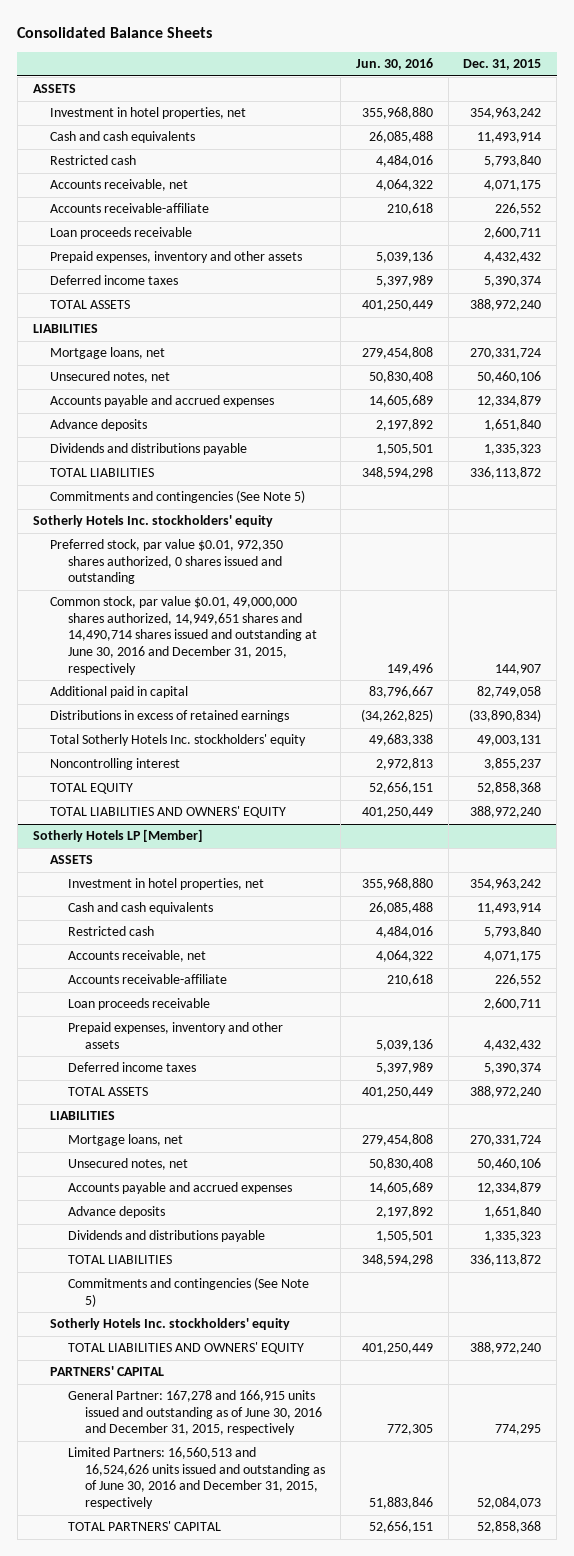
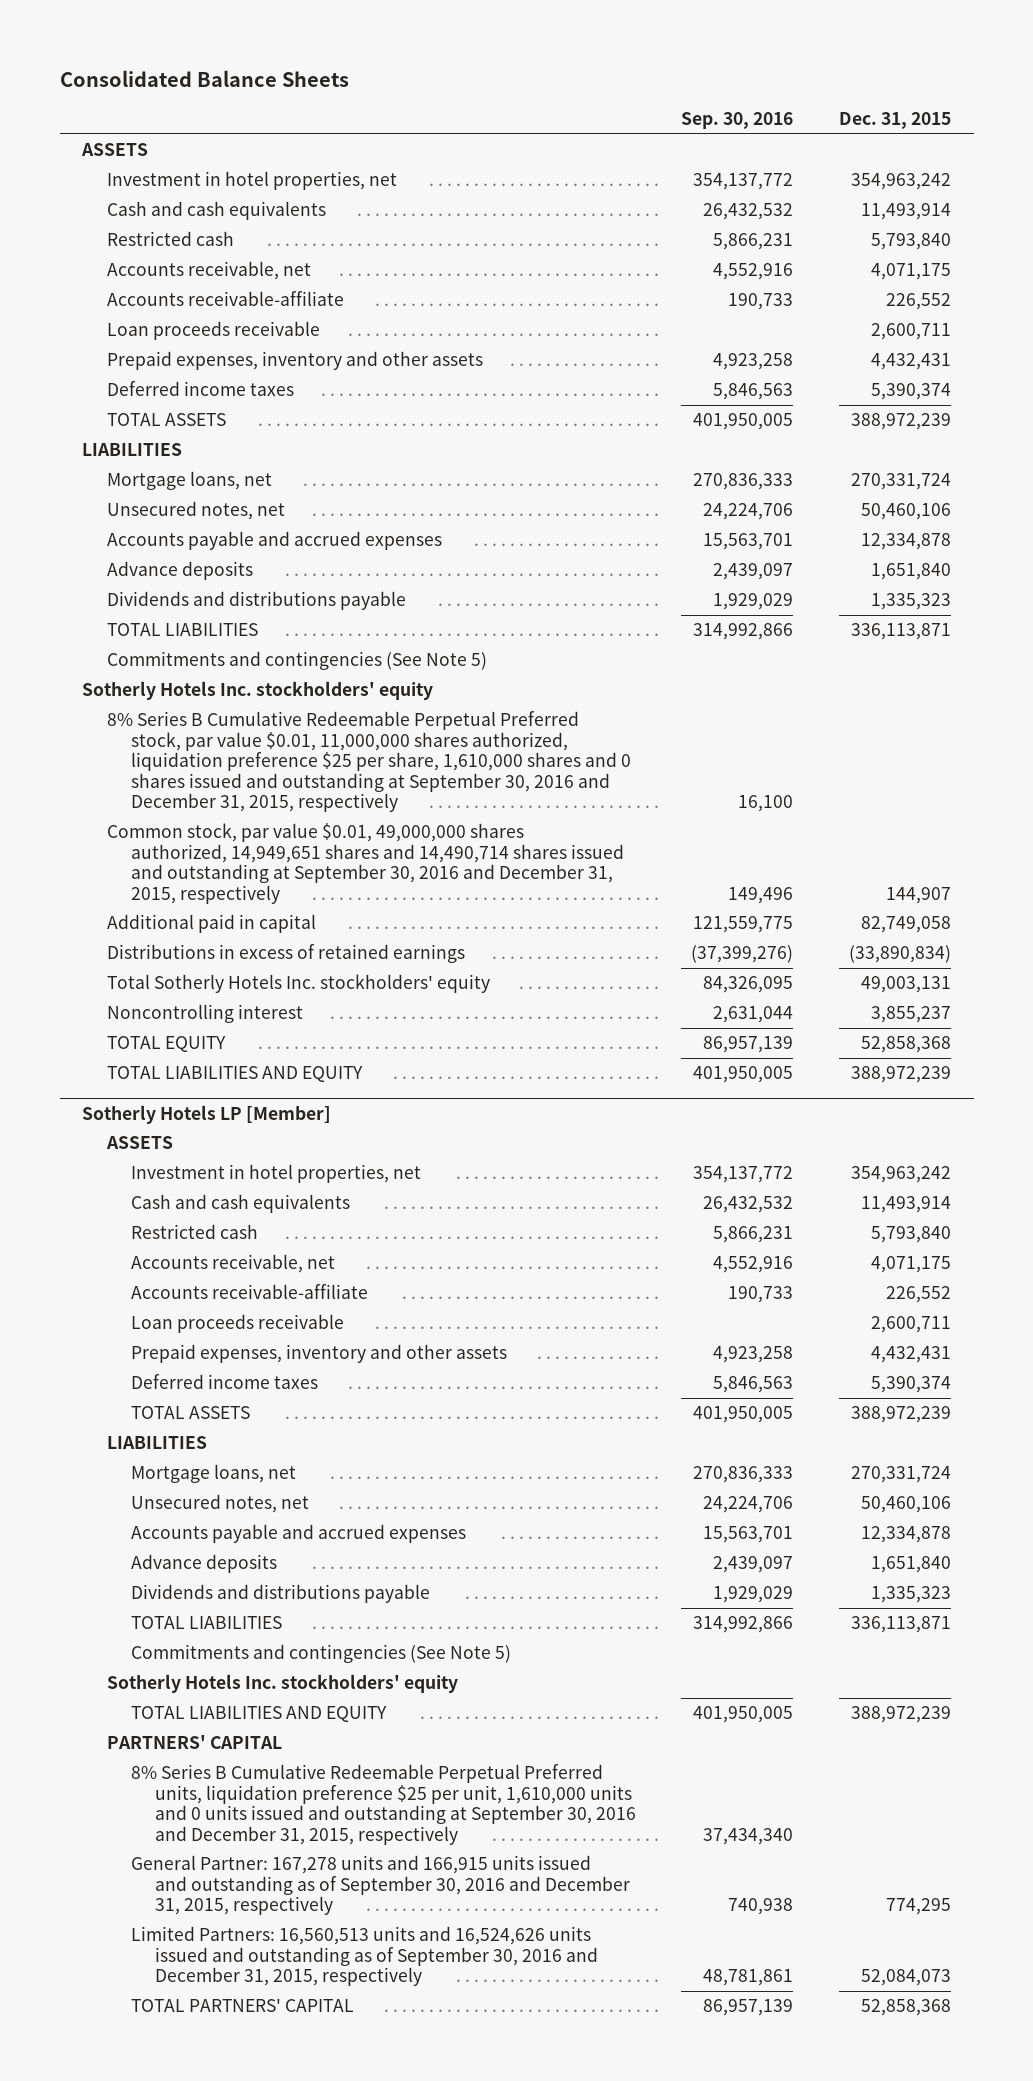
- | Jun. 30, 2016 | Dec. 31, 2015
+ | Sep. 30, 2016 | Dec. 31, 2015
- Prepaid expenses, inventory and other assets | 5,039,136 | 4,432,432
+ Prepaid expenses, inventory and other assets | 4,923,258 | 4,432,431
- TOTAL ASSETS | 401,250,449 | 388,972,240
+ TOTAL ASSETS | 401,950,005 | 388,972,239
- Accounts payable and accrued expenses | 14,605,689 | 12,334,879
+ Accounts payable and accrued expenses | 15,563,701 | 12,334,878
- TOTAL LIABILITIES | 348,594,298 | 336,113,872
+ TOTAL LIABILITIES | 314,992,866 | 336,113,871
- Preferred stock, par value $0.01, 972,350 shares authorized, 0 shares issued and outstanding
- Common stock, par value $0.01, 49,000,000 shares authorized, 14,949,651 shares and 14,490,714 shares issued and outstanding at June 30, 2016 and December 31, 2015, respectively | 149,496 | 144,907
+ 8% Series B Cumulative Redeemable Perpetual Preferred stock, par value $0.01, 11,000,000 shares authorized, liquidation preference $25 per share, 1,610,000 shares and 0 shares issued and outstanding at September 30, 2016 and December 31, 2015, respectively | 16,100 |
+ Common stock, par value $0.01, 49,000,000 shares authorized, 14,949,651 shares and 14,490,714 shares issued and outstanding at September 30, 2016 and December 31, 2015, respectively | 149,496 | 144,907
- TOTAL LIABILITIES AND OWNERS' EQUITY | 401,250,449 | 388,972,240
+ TOTAL LIABILITIES AND EQUITY | 401,950,005 | 388,972,239
@ Sotherly Hotels LP [Member]
- Prepaid expenses, inventory and other assets | 5,039,136 | 4,432,432
+ Prepaid expenses, inventory and other assets | 4,923,258 | 4,432,431
- TOTAL ASSETS | 401,250,449 | 388,972,240
+ TOTAL ASSETS | 401,950,005 | 388,972,239
- Accounts payable and accrued expenses | 14,605,689 | 12,334,879
+ Accounts payable and accrued expenses | 15,563,701 | 12,334,878
- TOTAL LIABILITIES | 348,594,298 | 336,113,872
+ TOTAL LIABILITIES | 314,992,866 | 336,113,871
- TOTAL LIABILITIES AND OWNERS' EQUITY | 401,250,449 | 388,972,240
+ TOTAL LIABILITIES AND EQUITY | 401,950,005 | 388,972,239
- General Partner: 167,278 and 166,915 units issued and outstanding as of June 30, 2016 and December 31, 2015, respectively | 772,305 | 774,295
- Limited Partners: 16,560,513 and 16,524,626 units issued and outstanding as of June 30, 2016 and December 31, 2015, respectively | 51,883,846 | 52,084,073
+ 8% Series B Cumulative Redeemable Perpetual Preferred units, liquidation preference $25 per unit, 1,610,000 units and 0 units issued and outstanding at September 30, 2016 and December 31, 2015, respectively | 37,434,340 |
+ General Partner: 167,278 units and 166,915 units issued and outstanding as of September 30, 2016 and December 31, 2015, respectively | 740,938 | 774,295
+ Limited Partners: 16,560,513 units and 16,524,626 units issued and outstanding as of September 30, 2016 and December 31, 2015, respectively | 48,781,861 | 52,084,073

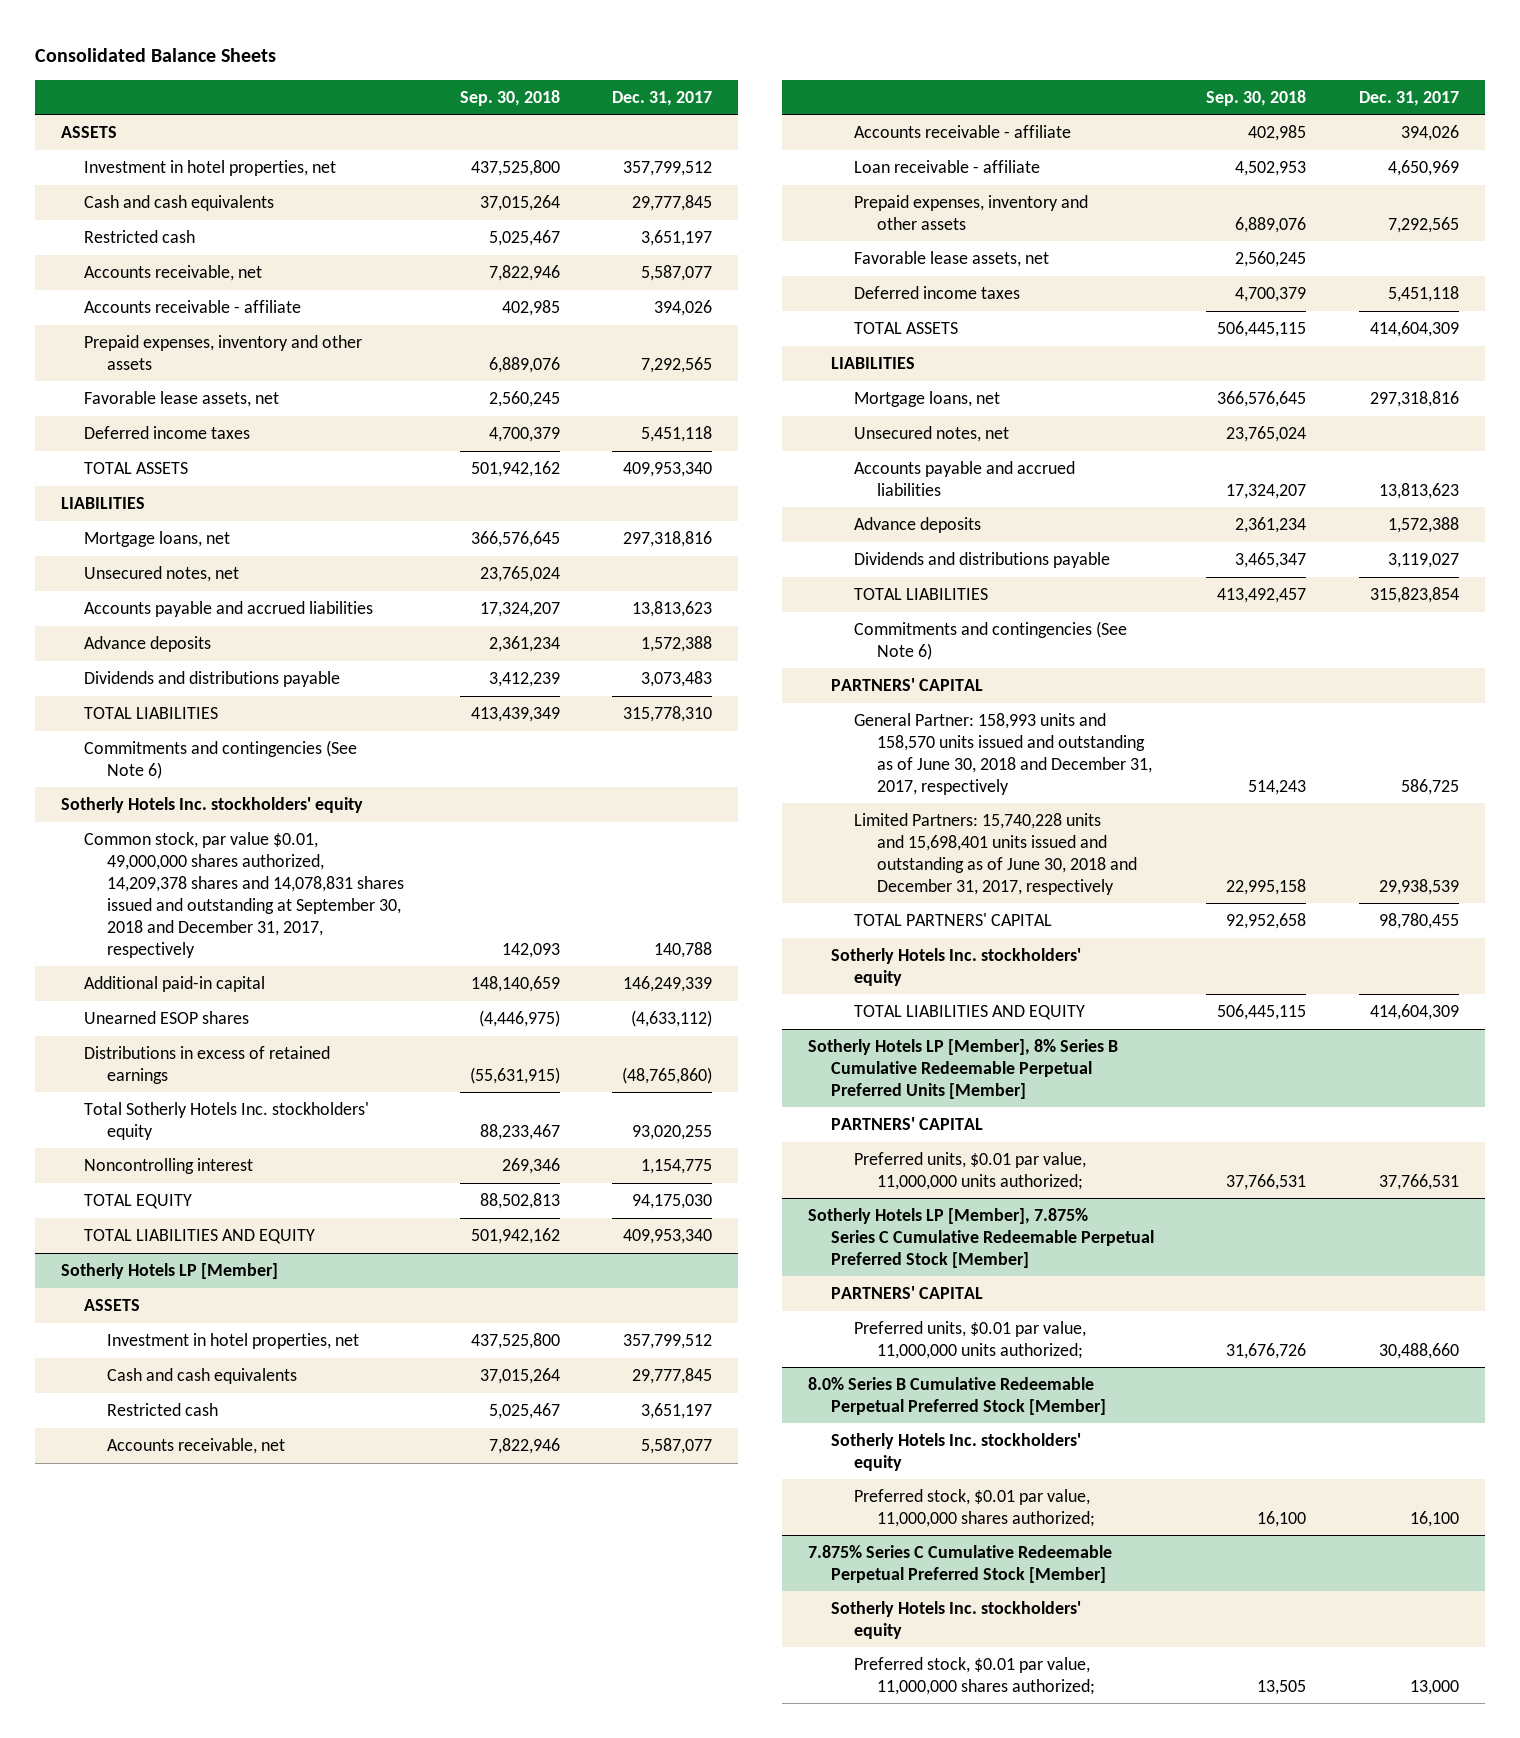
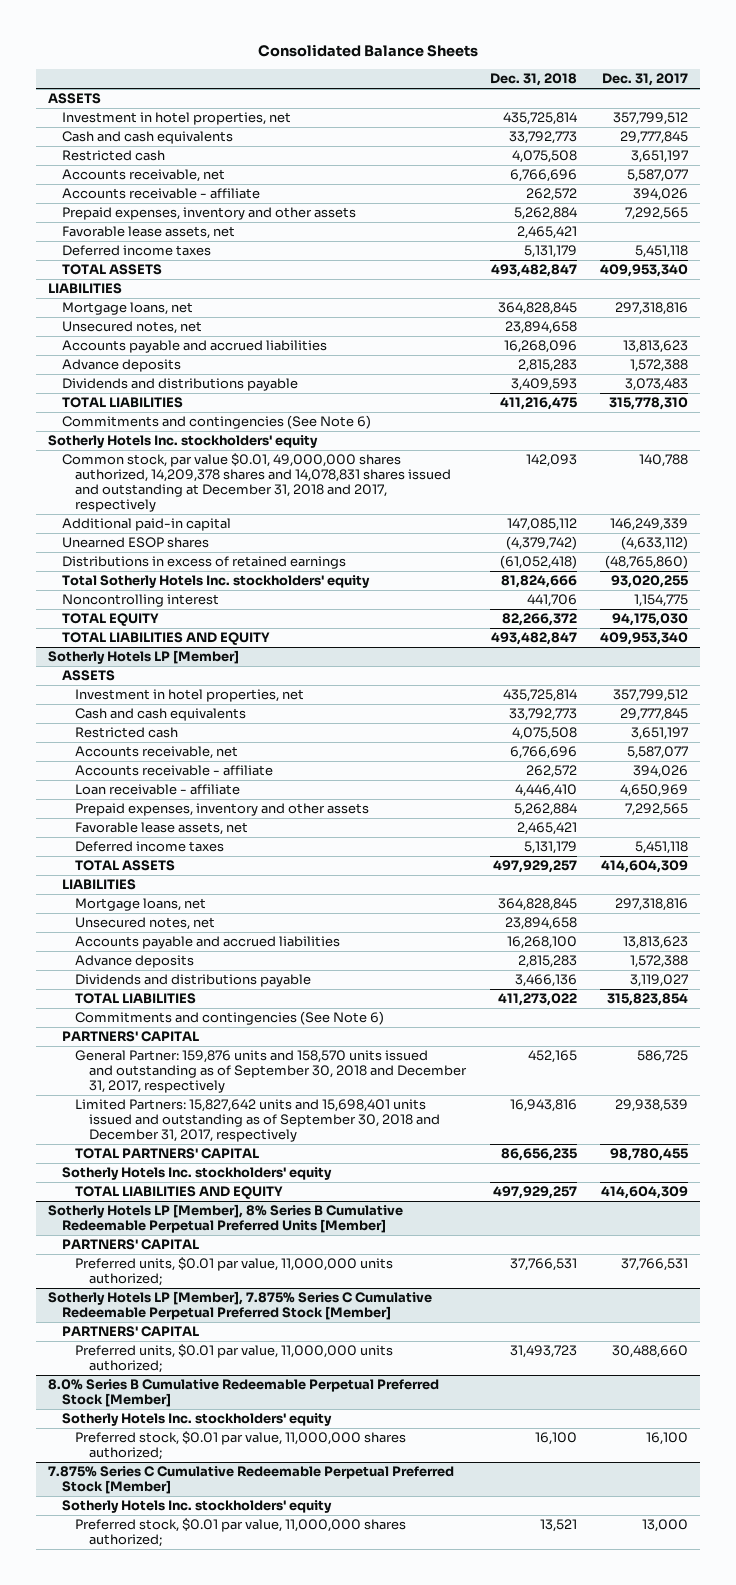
- | Sep. 30, 2018 | Dec. 31, 2017
+ | Dec. 31, 2018 | Dec. 31, 2017
- Common stock, par value $0.01, 49,000,000 shares authorized, 14,209,378 shares and 14,078,831 shares issued and outstanding at September 30, 2018 and December 31, 2017, respectively | 142,093 | 140,788
+ Common stock, par value $0.01, 49,000,000 shares authorized, 14,209,378 shares and 14,078,831 shares issued and outstanding at December 31, 2018 and 2017, respectively | 142,093 | 140,788
@ Sotherly Hotels LP [Member]
- General Partner: 158,993 units and 158,570 units issued and outstanding as of June 30, 2018 and December 31, 2017, respectively | 514,243 | 586,725
- Limited Partners: 15,740,228 units and 15,698,401 units issued and outstanding as of June 30, 2018 and December 31, 2017, respectively | 22,995,158 | 29,938,539
+ General Partner: 159,876 units and 158,570 units issued and outstanding as of September 30, 2018 and December 31, 2017, respectively | 452,165 | 586,725
+ Limited Partners: 15,827,642 units and 15,698,401 units issued and outstanding as of September 30, 2018 and December 31, 2017, respectively | 16,943,816 | 29,938,539

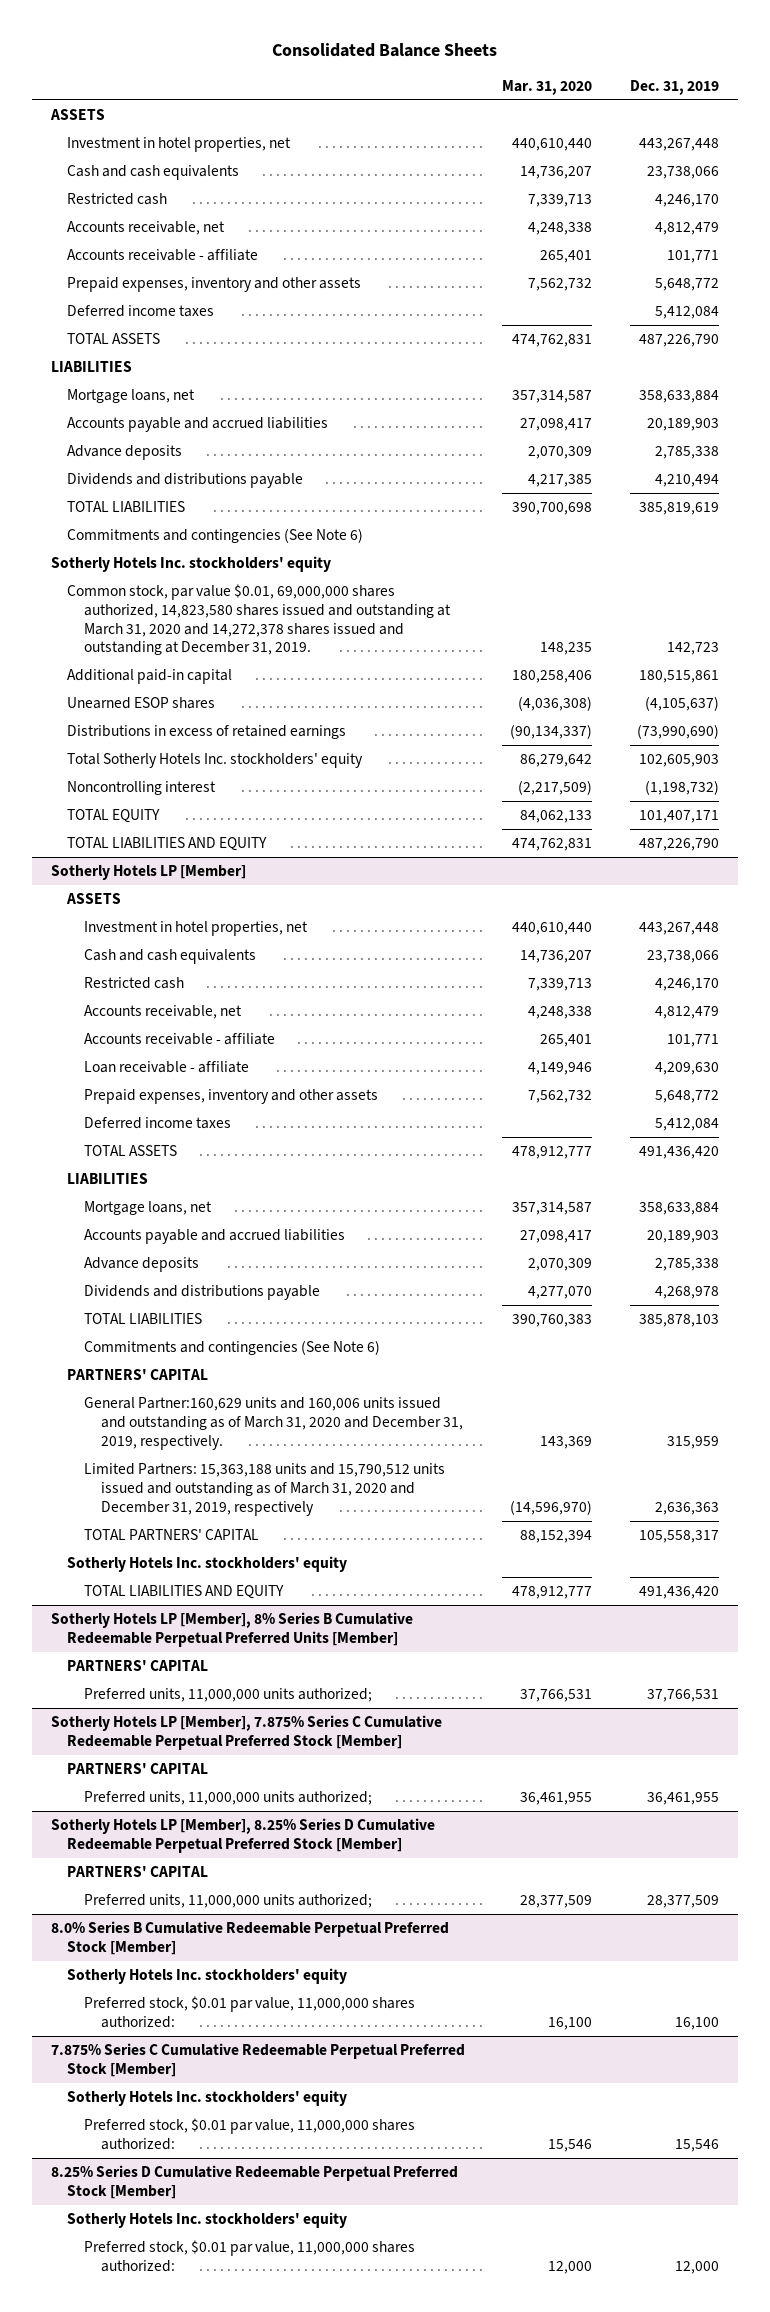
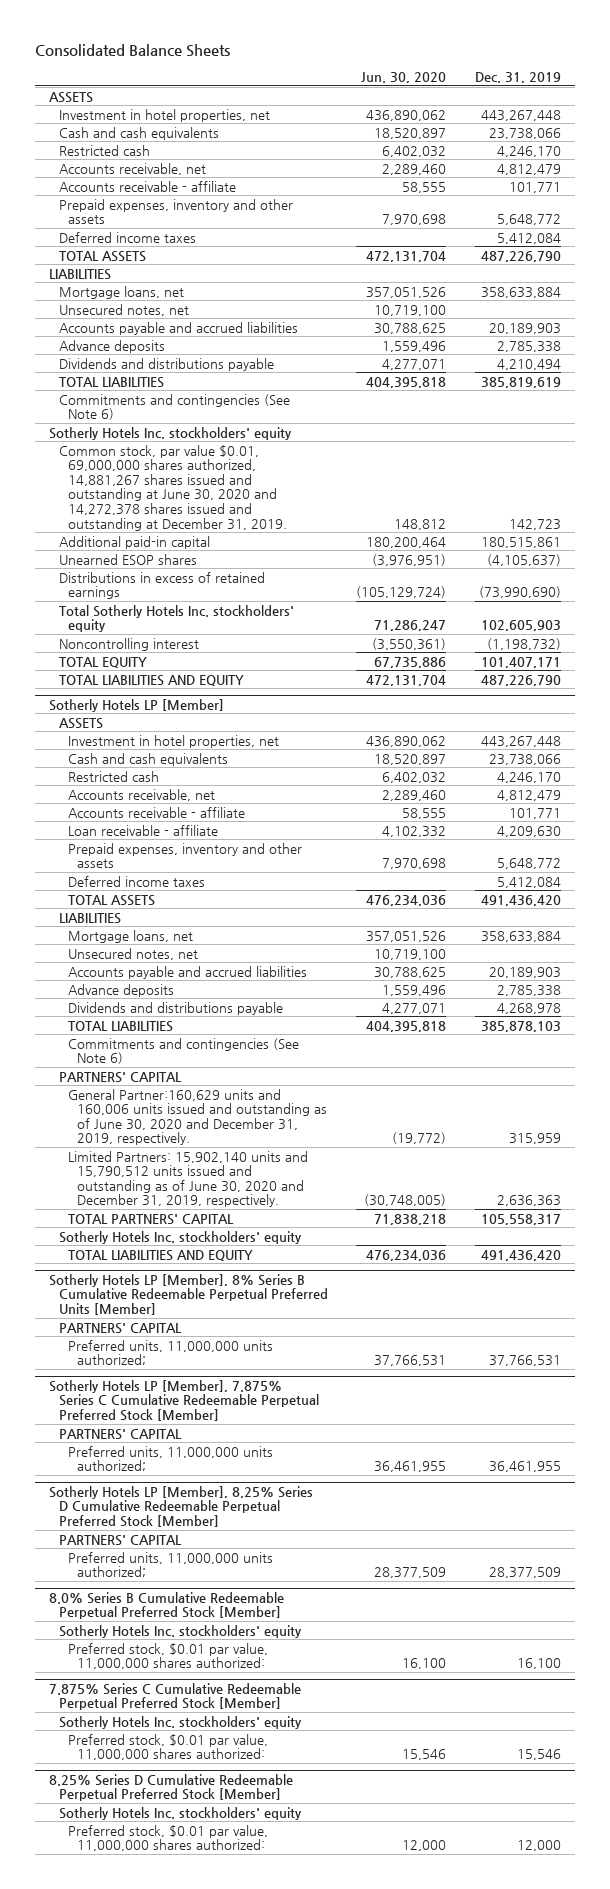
- | Mar. 31, 2020 | Dec. 31, 2019
+ | Jun. 30, 2020 | Dec. 31, 2019
+ Unsecured notes, net | 10,719,100 |
- Common stock, par value $0.01, 69,000,000 shares authorized, 14,823,580 shares issued and outstanding at March 31, 2020 and 14,272,378 shares issued and outstanding at December 31, 2019. | 148,235 | 142,723
+ Common stock, par value $0.01, 69,000,000 shares authorized, 14,881,267 shares issued and outstanding at June 30, 2020 and 14,272,378 shares issued and outstanding at December 31, 2019. | 148,812 | 142,723
@ Sotherly Hotels LP [Member]
+ Unsecured notes, net | 10,719,100 |
- General Partner:160,629 units and 160,006 units issued and outstanding as of March 31, 2020 and December 31, 2019, respectively. | 143,369 | 315,959
- Limited Partners: 15,363,188 units and 15,790,512 units issued and outstanding as of March 31, 2020 and December 31, 2019, respectively | (14,596,970) | 2,636,363
+ General Partner:160,629 units and 160,006 units issued and outstanding as of June 30, 2020 and December 31, 2019, respectively. | (19,772) | 315,959
+ Limited Partners: 15,902,140 units and 15,790,512 units issued and outstanding as of June 30, 2020 and December 31, 2019, respectively. | (30,748,005) | 2,636,363

